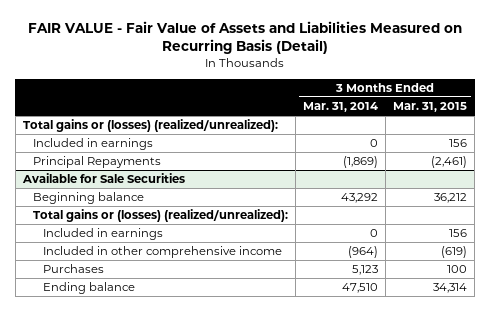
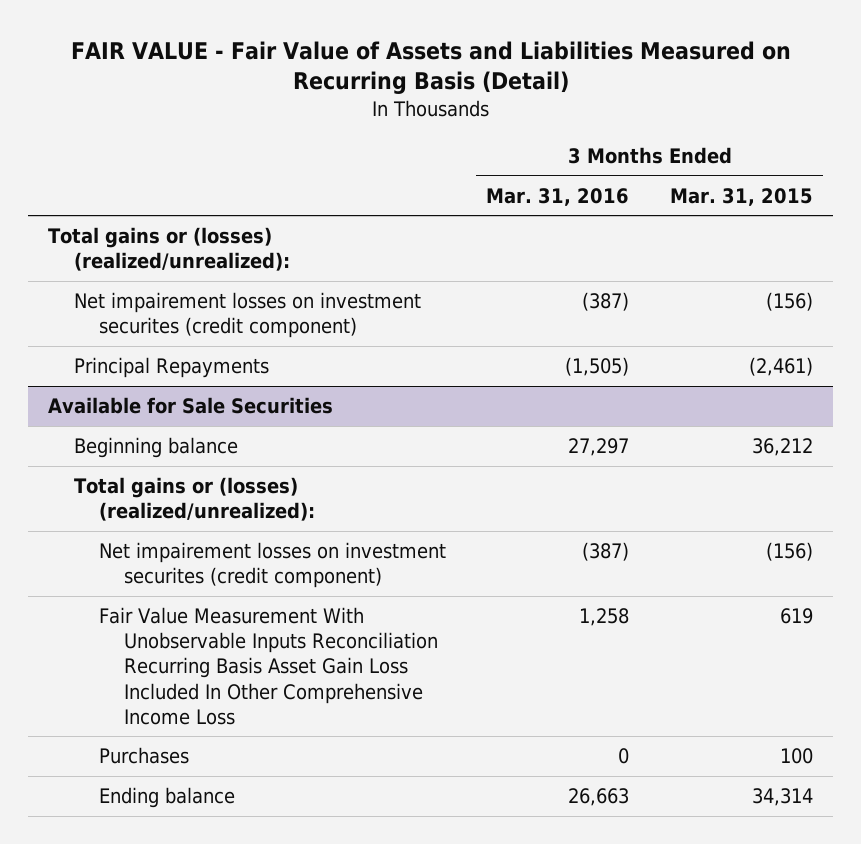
- | 3 Months Ended Mar. 31, 2014 | 3 Months Ended Mar. 31, 2015
+ | 3 Months Ended Mar. 31, 2016 | 3 Months Ended Mar. 31, 2015
- Included in earnings | 0 | 156
+ Net impairement losses on investment securites (credit component) | (387) | (156)
@ Available for Sale Securities
- Included in earnings | 0 | 156
- Included in other comprehensive income | (964) | (619)
+ Net impairement losses on investment securites (credit component) | (387) | (156)
+ Fair Value Measurement With Unobservable Inputs Reconciliation Recurring Basis Asset Gain Loss Included In Other Comprehensive Income Loss | 1,258 | 619

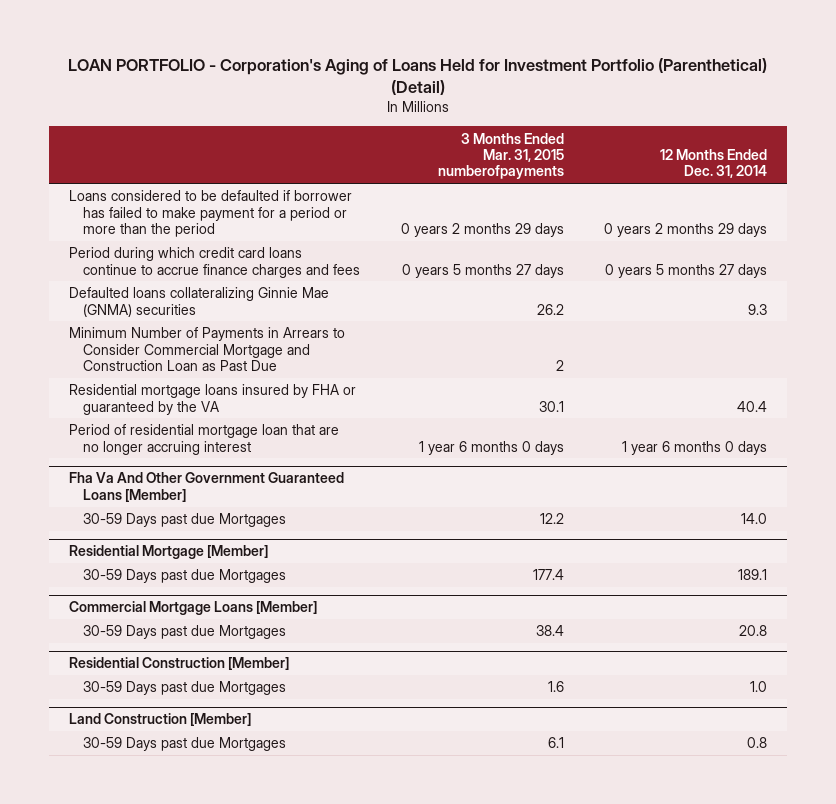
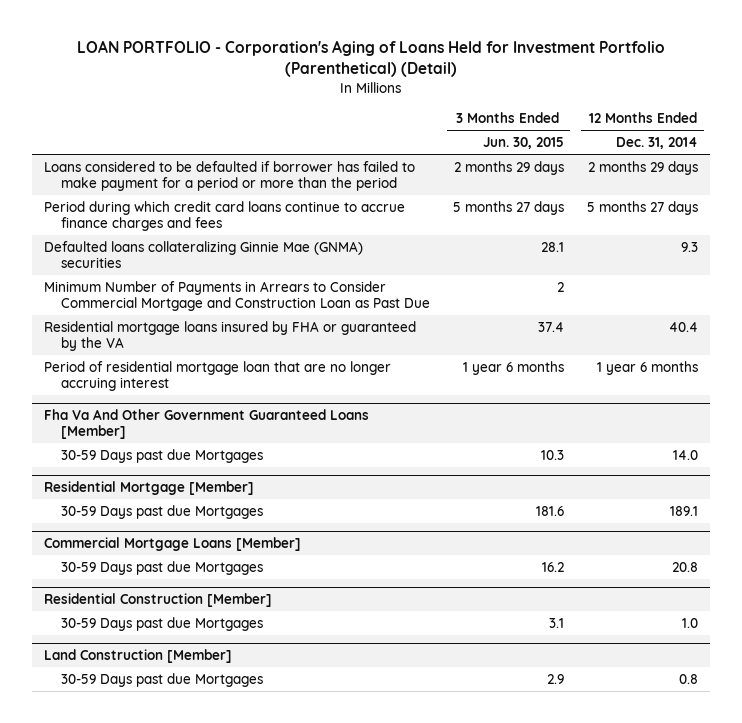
- | 3 Months Ended Mar. 31, 2015 numberofpayments | 12 Months Ended Dec. 31, 2014
+ | 3 Months Ended Jun. 30, 2015 | 12 Months Ended Dec. 31, 2014
- Loans considered to be defaulted if borrower has failed to make payment for a period or more than the period | 0 years 2 months 29 days | 0 years 2 months 29 days
- Period during which credit card loans continue to accrue finance charges and fees | 0 years 5 months 27 days | 0 years 5 months 27 days
+ Loans considered to be defaulted if borrower has failed to make payment for a period or more than the period | 2 months 29 days | 2 months 29 days
+ Period during which credit card loans continue to accrue finance charges and fees | 5 months 27 days | 5 months 27 days
- Period of residential mortgage loan that are no longer accruing interest | 1 year 6 months 0 days | 1 year 6 months 0 days
+ Period of residential mortgage loan that are no longer accruing interest | 1 year 6 months | 1 year 6 months

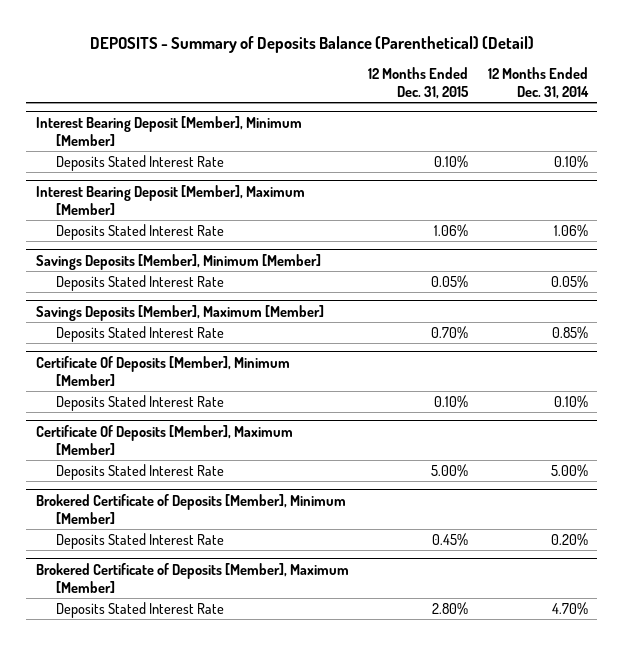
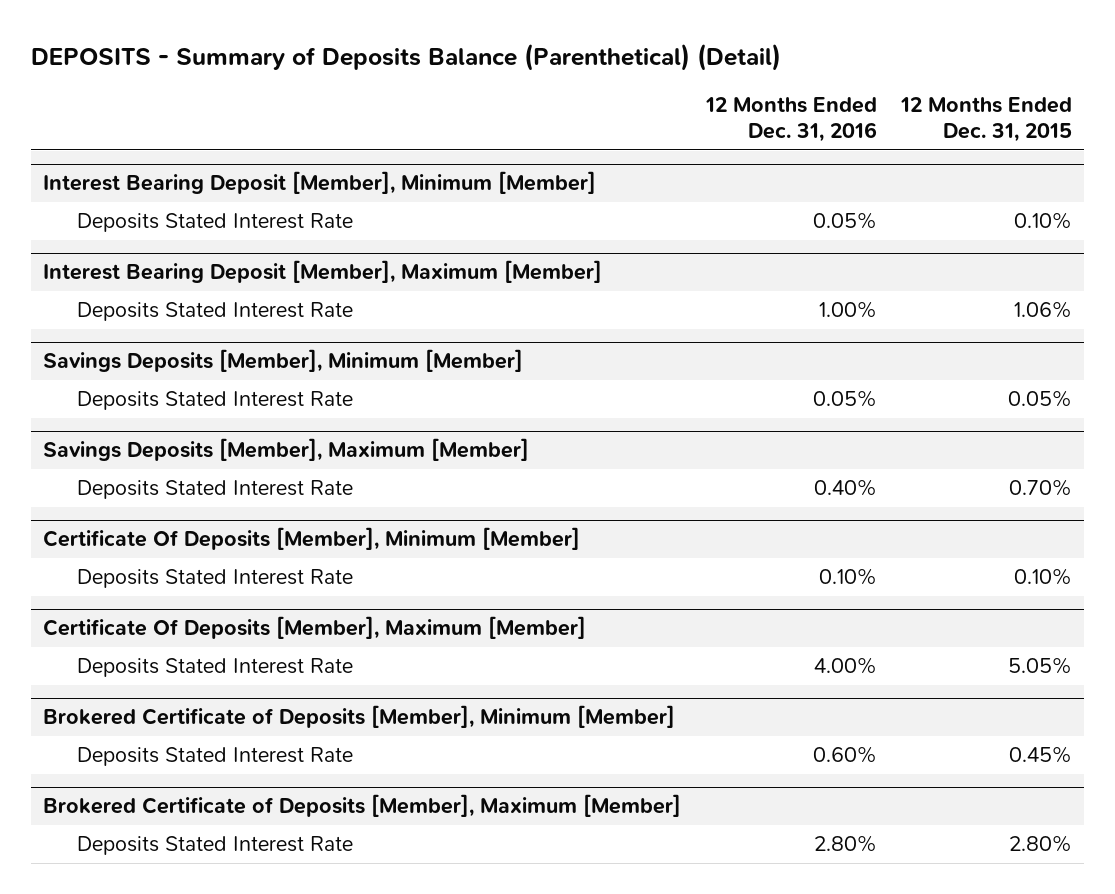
- | 12 Months Ended Dec. 31, 2015 | 12 Months Ended Dec. 31, 2014
+ | 12 Months Ended Dec. 31, 2016 | 12 Months Ended Dec. 31, 2015
@ Certificate Of Deposits [Member], Maximum [Member]
- Deposits Stated Interest Rate | 5.00% | 5.00%
+ Deposits Stated Interest Rate | 4.00% | 5.05%

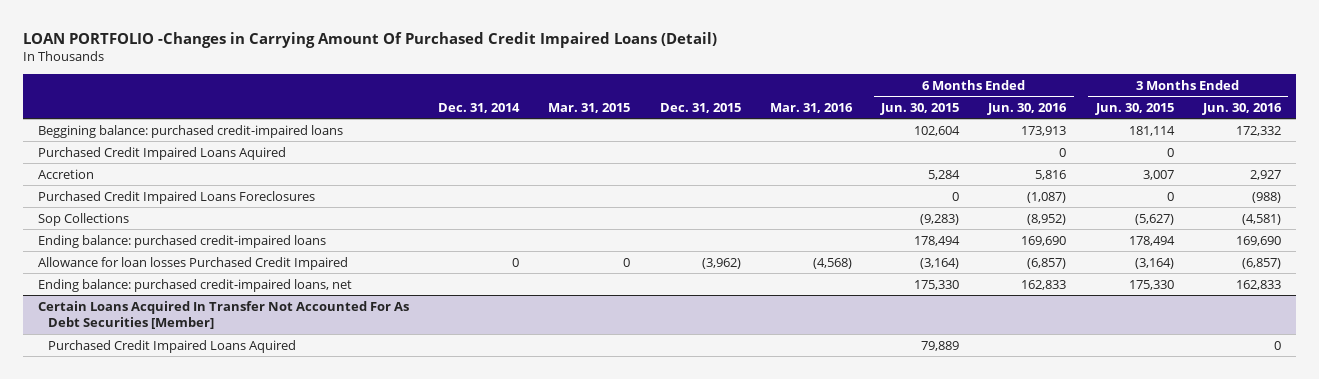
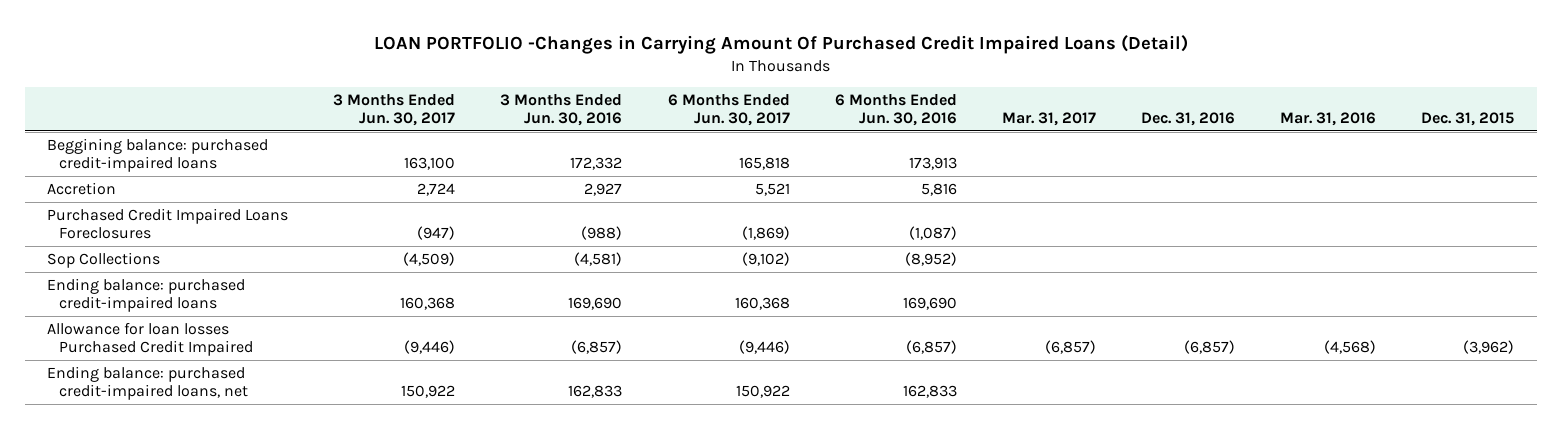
- | Dec. 31, 2014 | Mar. 31, 2015 | Dec. 31, 2015 | Mar. 31, 2016 | 6 Months Ended Jun. 30, 2015 | 6 Months Ended Jun. 30, 2016 | 3 Months Ended Jun. 30, 2015 | 3 Months Ended Jun. 30, 2016
+ | 3 Months Ended Jun. 30, 2017 | 3 Months Ended Jun. 30, 2016 | 6 Months Ended Jun. 30, 2017 | 6 Months Ended Jun. 30, 2016 | Mar. 31, 2017 | Dec. 31, 2016 | Mar. 31, 2016 | Dec. 31, 2015
- Purchased Credit Impaired Loans Aquired | | | | | | 0 | 0 |
- Certain Loans Acquired In Transfer Not Accounted For As Debt Securities [Member]
- Purchased Credit Impaired Loans Aquired | | | | | 79,889 | | | 0

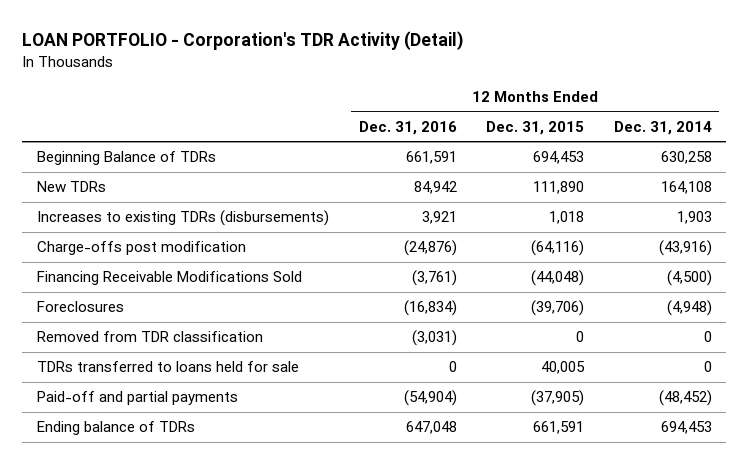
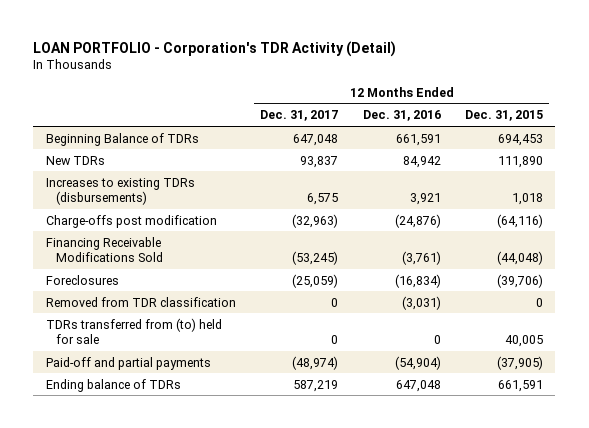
- | 12 Months Ended Dec. 31, 2016 | 12 Months Ended Dec. 31, 2015 | 12 Months Ended Dec. 31, 2014
+ | 12 Months Ended Dec. 31, 2017 | 12 Months Ended Dec. 31, 2016 | 12 Months Ended Dec. 31, 2015
- TDRs transferred to loans held for sale | 0 | 40,005 | 0
+ TDRs transferred from (to) held for sale | 0 | 0 | 40,005

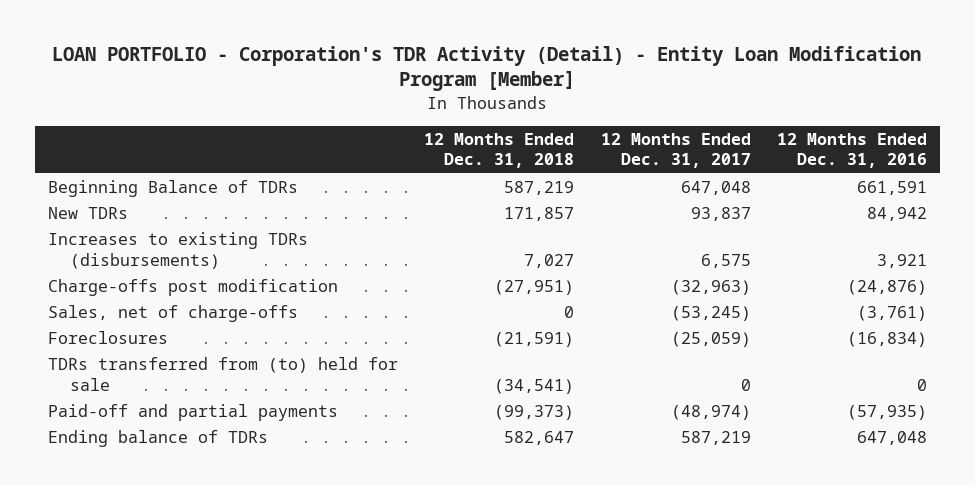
- LOAN PORTFOLIO - Corporation's TDR Activity (Detail)
+ LOAN PORTFOLIO - Corporation's TDR Activity (Detail) - Entity Loan Modification Program [Member]
- | 12 Months Ended Dec. 31, 2017 | 12 Months Ended Dec. 31, 2016 | 12 Months Ended Dec. 31, 2015
+ | 12 Months Ended Dec. 31, 2018 | 12 Months Ended Dec. 31, 2017 | 12 Months Ended Dec. 31, 2016
- Financing Receivable Modifications Sold | (53,245) | (3,761) | (44,048)
+ Sales, net of charge-offs | 0 | (53,245) | (3,761)
- Removed from TDR classification | 0 | (3,031) | 0
- Paid-off and partial payments | (48,974) | (54,904) | (37,905)
+ Paid-off and partial payments | (99,373) | (48,974) | (57,935)

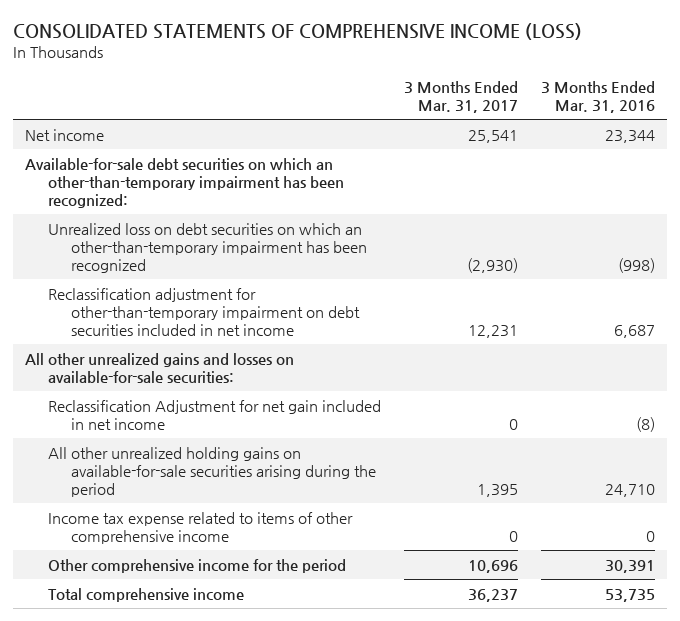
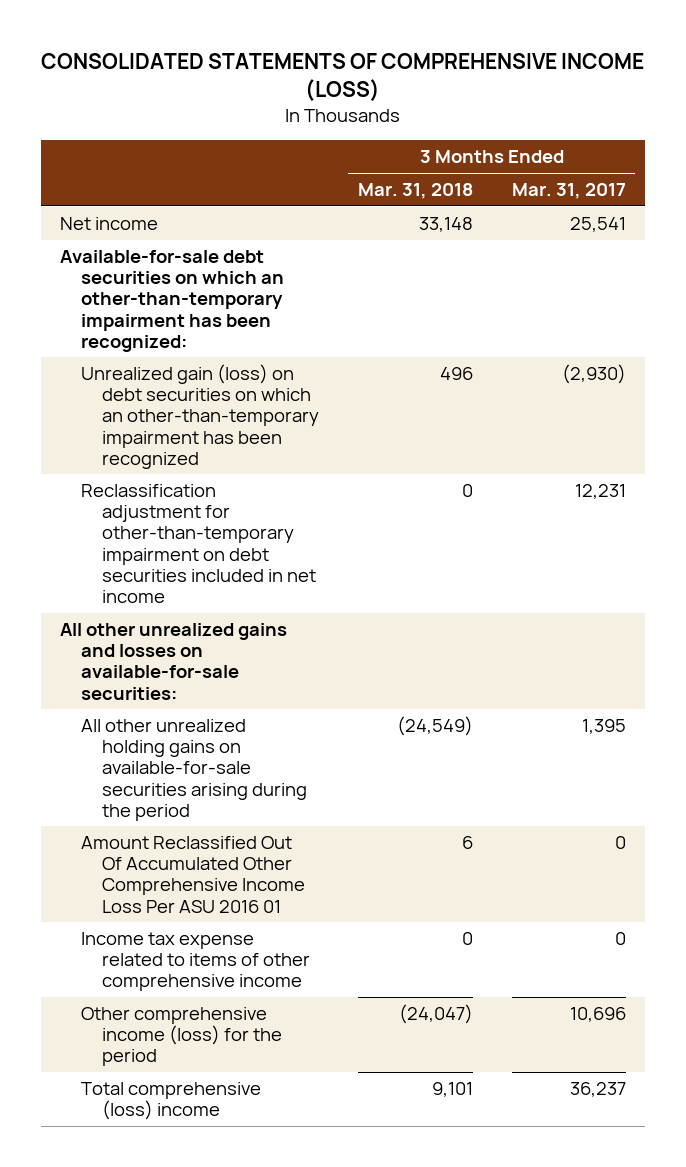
- | 3 Months Ended Mar. 31, 2017 | 3 Months Ended Mar. 31, 2016
+ | 3 Months Ended Mar. 31, 2018 | 3 Months Ended Mar. 31, 2017
- Unrealized loss on debt securities on which an other-than-temporary impairment has been recognized | (2,930) | (998)
+ Unrealized gain (loss) on debt securities on which an other-than-temporary impairment has been recognized | 496 | (2,930)
- Reclassification Adjustment for net gain included in net income | 0 | (8)
+ Amount Reclassified Out Of Accumulated Other Comprehensive Income Loss Per ASU 2016 01 | 6 | 0
- Other comprehensive income for the period | 10,696 | 30,391
- Total comprehensive income | 36,237 | 53,735
+ Other comprehensive income (loss) for the period | (24,047) | 10,696
+ Total comprehensive (loss) income | 9,101 | 36,237

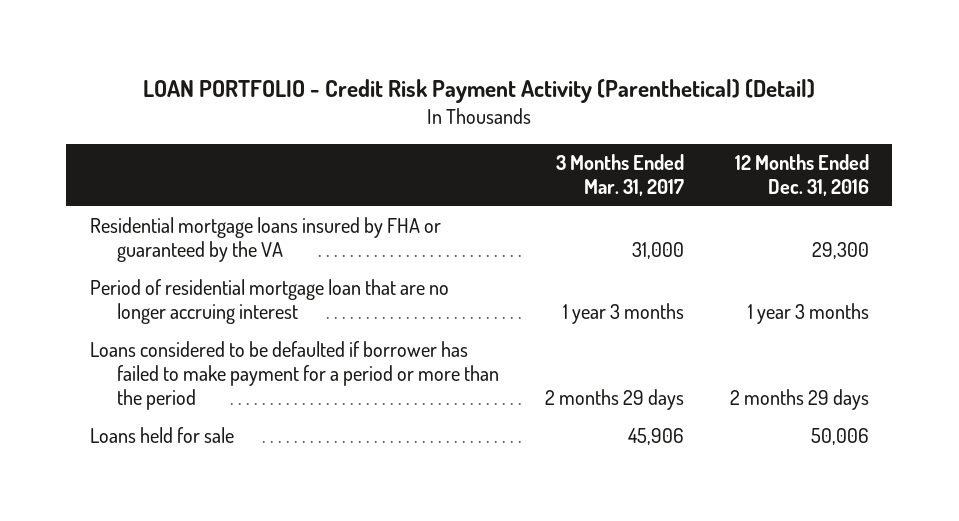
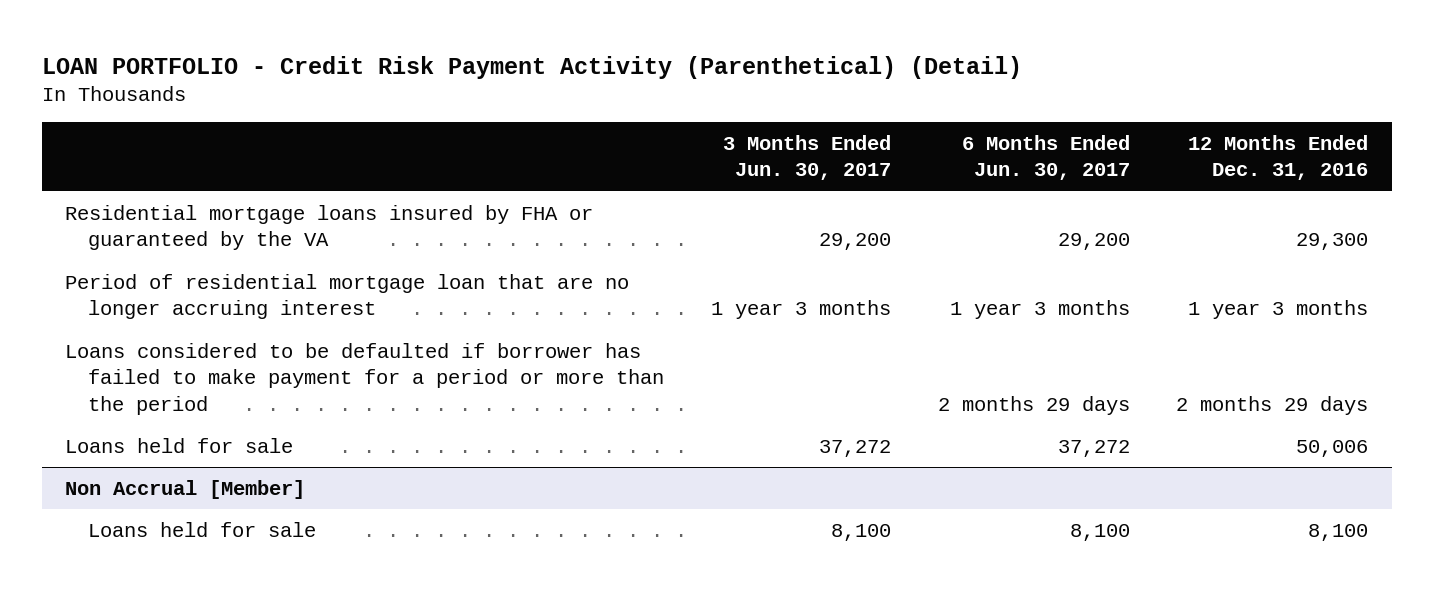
- | 3 Months Ended Mar. 31, 2017 | 12 Months Ended Dec. 31, 2016
+ | 3 Months Ended Jun. 30, 2017 | 6 Months Ended Jun. 30, 2017 | 12 Months Ended Dec. 31, 2016
+ Non Accrual [Member]
+ Loans held for sale | 8,100 | 8,100 | 8,100

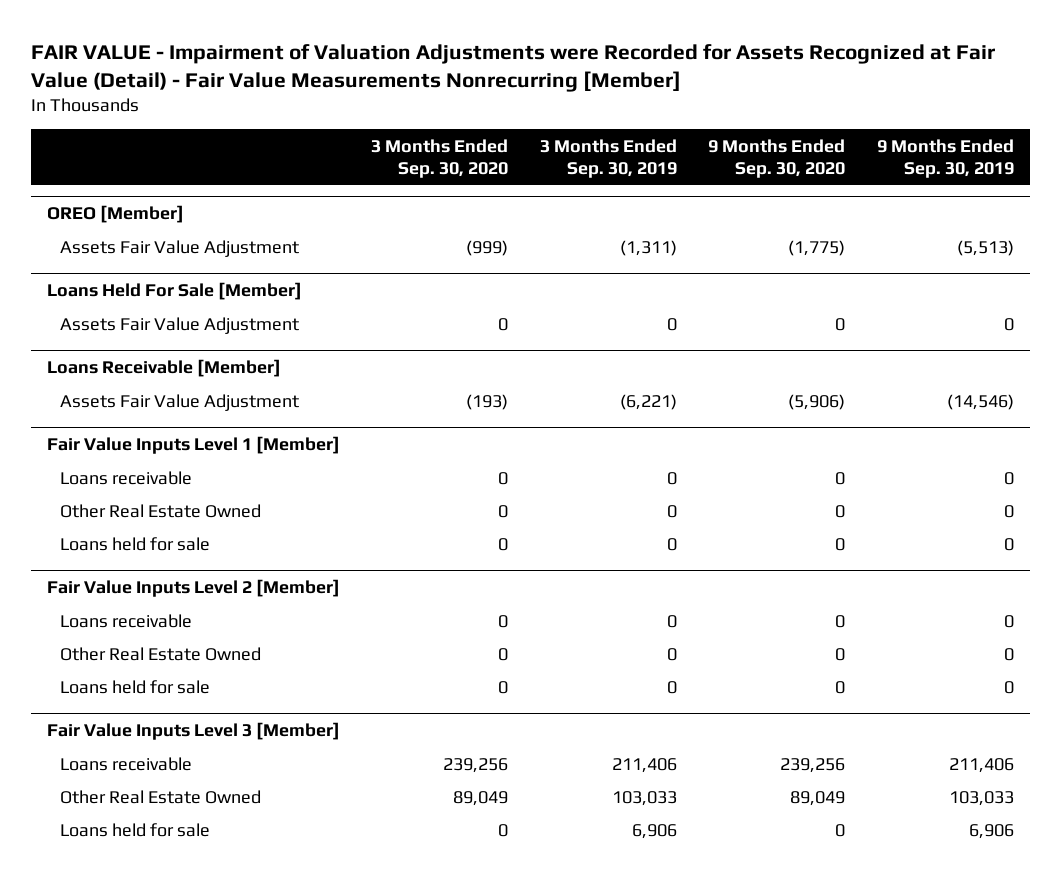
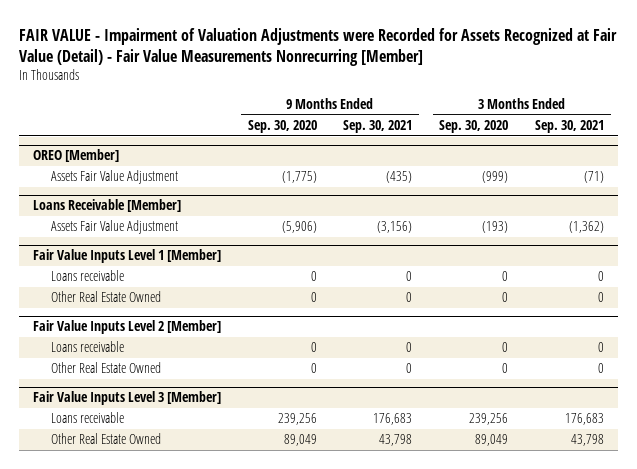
- | 3 Months Ended Sep. 30, 2020 | 3 Months Ended Sep. 30, 2019 | 9 Months Ended Sep. 30, 2020 | 9 Months Ended Sep. 30, 2019
+ | 9 Months Ended Sep. 30, 2020 | 9 Months Ended Sep. 30, 2021 | 3 Months Ended Sep. 30, 2020 | 3 Months Ended Sep. 30, 2021
- Loans Held For Sale [Member]
- Assets Fair Value Adjustment | 0 | 0 | 0 | 0
@ Fair Value Inputs Level 1 [Member]
- Loans held for sale | 0 | 0 | 0 | 0
@ Fair Value Inputs Level 2 [Member]
- Loans held for sale | 0 | 0 | 0 | 0
@ Fair Value Inputs Level 3 [Member]
- Loans held for sale | 0 | 6,906 | 0 | 6,906

